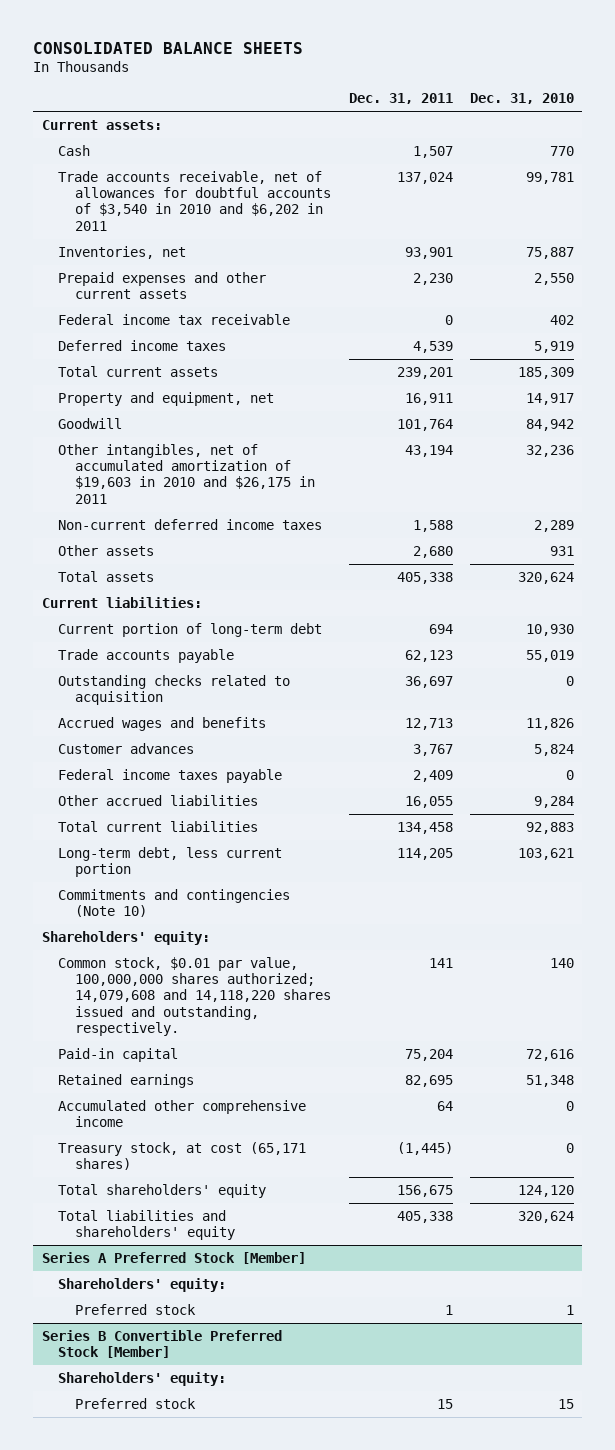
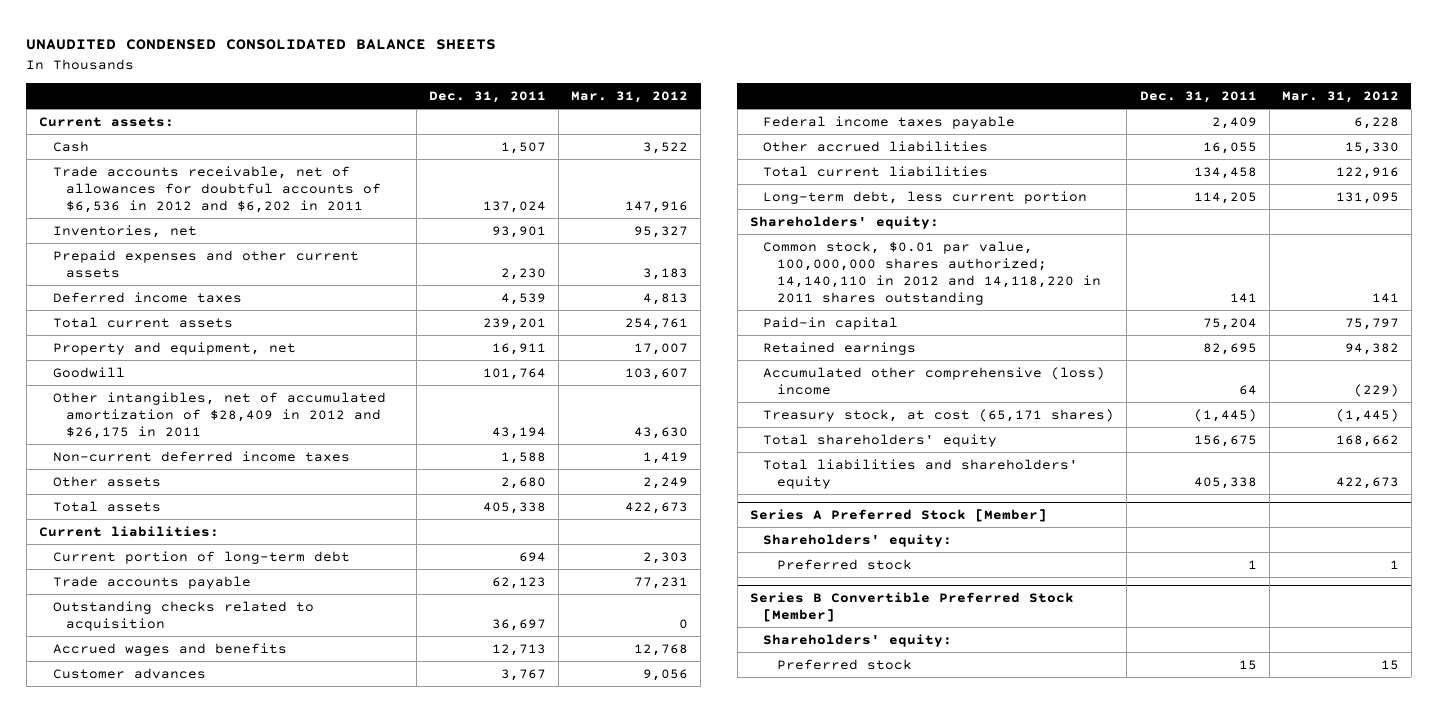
- CONSOLIDATED BALANCE SHEETS
+ UNAUDITED CONDENSED CONSOLIDATED BALANCE SHEETS
- | Dec. 31, 2011 | Dec. 31, 2010
+ | Dec. 31, 2011 | Mar. 31, 2012
- Trade accounts receivable, net of allowances for doubtful accounts of $3,540 in 2010 and $6,202 in 2011 | 137,024 | 99,781
+ Trade accounts receivable, net of allowances for doubtful accounts of $6,536 in 2012 and $6,202 in 2011 | 137,024 | 147,916
- Federal income tax receivable | 0 | 402
- Other intangibles, net of accumulated amortization of $19,603 in 2010 and $26,175 in 2011 | 43,194 | 32,236
+ Other intangibles, net of accumulated amortization of $28,409 in 2012 and $26,175 in 2011 | 43,194 | 43,630
- Commitments and contingencies (Note 10)
- Common stock, $0.01 par value, 100,000,000 shares authorized; 14,079,608 and 14,118,220 shares issued and outstanding, respectively. | 141 | 140
+ Common stock, $0.01 par value, 100,000,000 shares authorized; 14,140,110 in 2012 and 14,118,220 in 2011 shares outstanding | 141 | 141
- Accumulated other comprehensive income | 64 | 0
+ Accumulated other comprehensive (loss) income | 64 | (229)

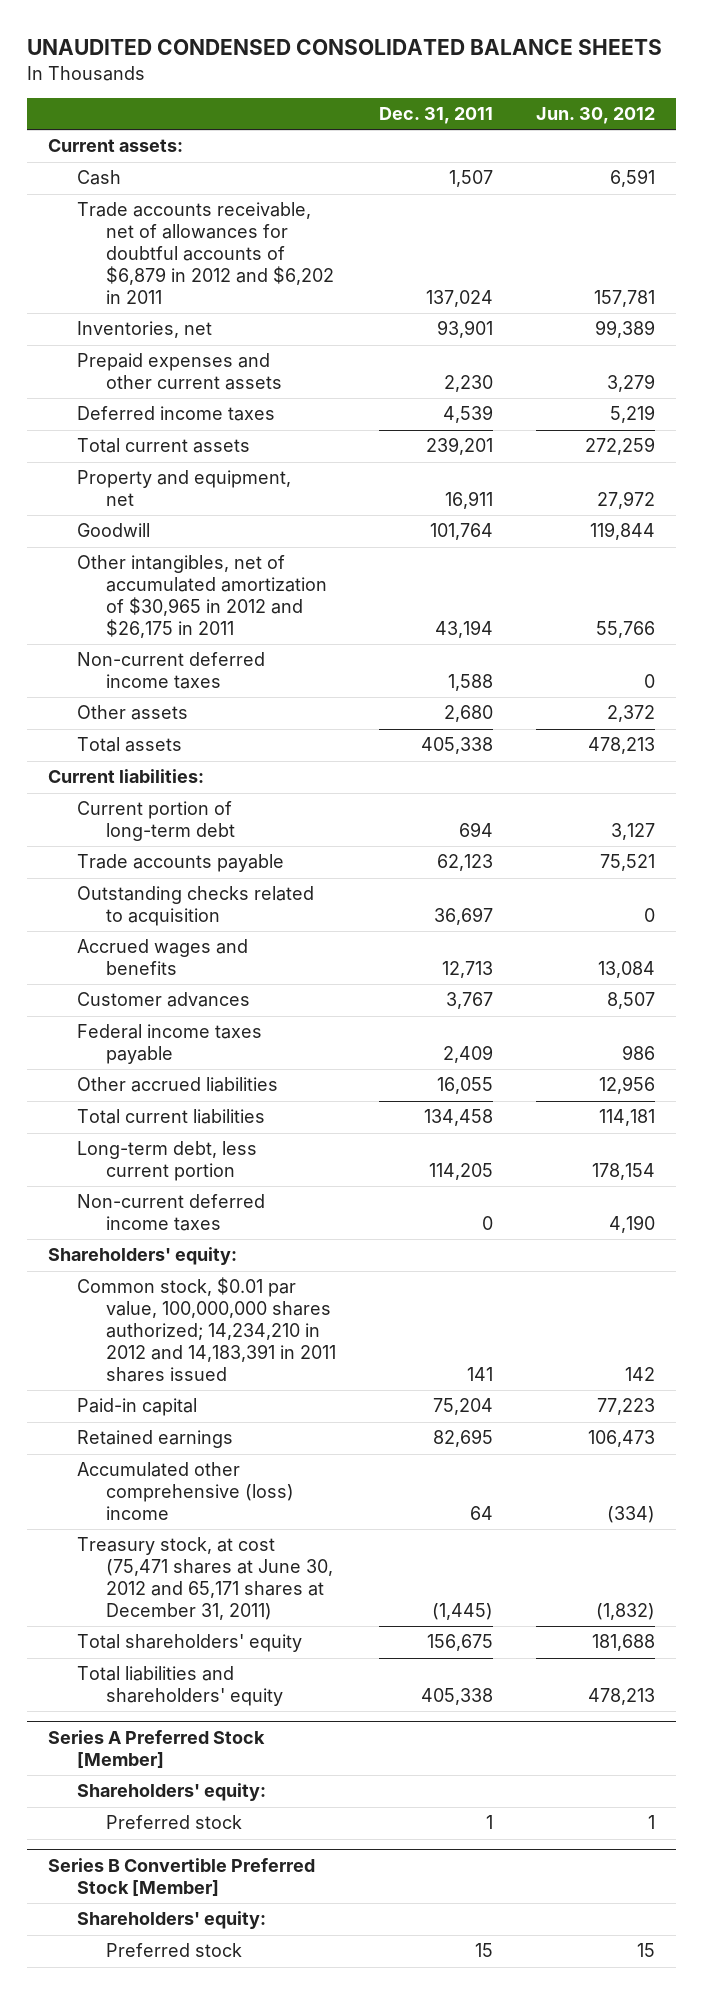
- | Dec. 31, 2011 | Mar. 31, 2012
+ | Dec. 31, 2011 | Jun. 30, 2012
- Trade accounts receivable, net of allowances for doubtful accounts of $6,536 in 2012 and $6,202 in 2011 | 137,024 | 147,916
+ Trade accounts receivable, net of allowances for doubtful accounts of $6,879 in 2012 and $6,202 in 2011 | 137,024 | 157,781
- Other intangibles, net of accumulated amortization of $28,409 in 2012 and $26,175 in 2011 | 43,194 | 43,630
+ Other intangibles, net of accumulated amortization of $30,965 in 2012 and $26,175 in 2011 | 43,194 | 55,766
+ Non-current deferred income taxes | 0 | 4,190
- Common stock, $0.01 par value, 100,000,000 shares authorized; 14,140,110 in 2012 and 14,118,220 in 2011 shares outstanding | 141 | 141
+ Common stock, $0.01 par value, 100,000,000 shares authorized; 14,234,210 in 2012 and 14,183,391 in 2011 shares issued | 141 | 142
- Treasury stock, at cost (65,171 shares) | (1,445) | (1,445)
+ Treasury stock, at cost (75,471 shares at June 30, 2012 and 65,171 shares at December 31, 2011) | (1,445) | (1,832)

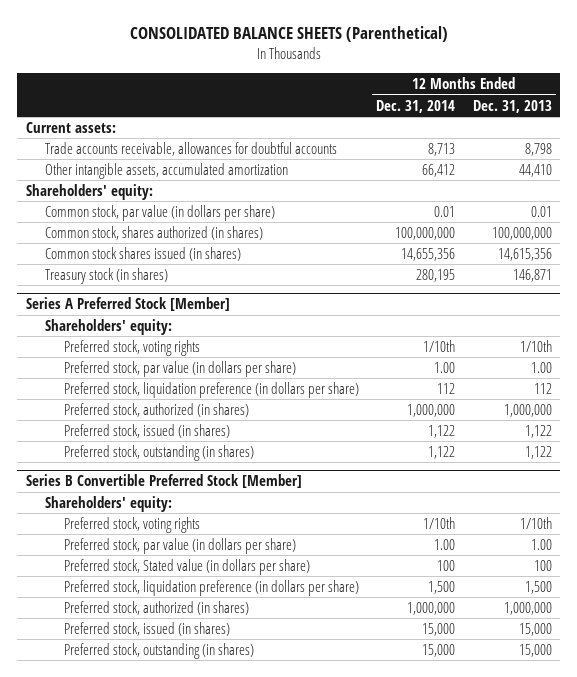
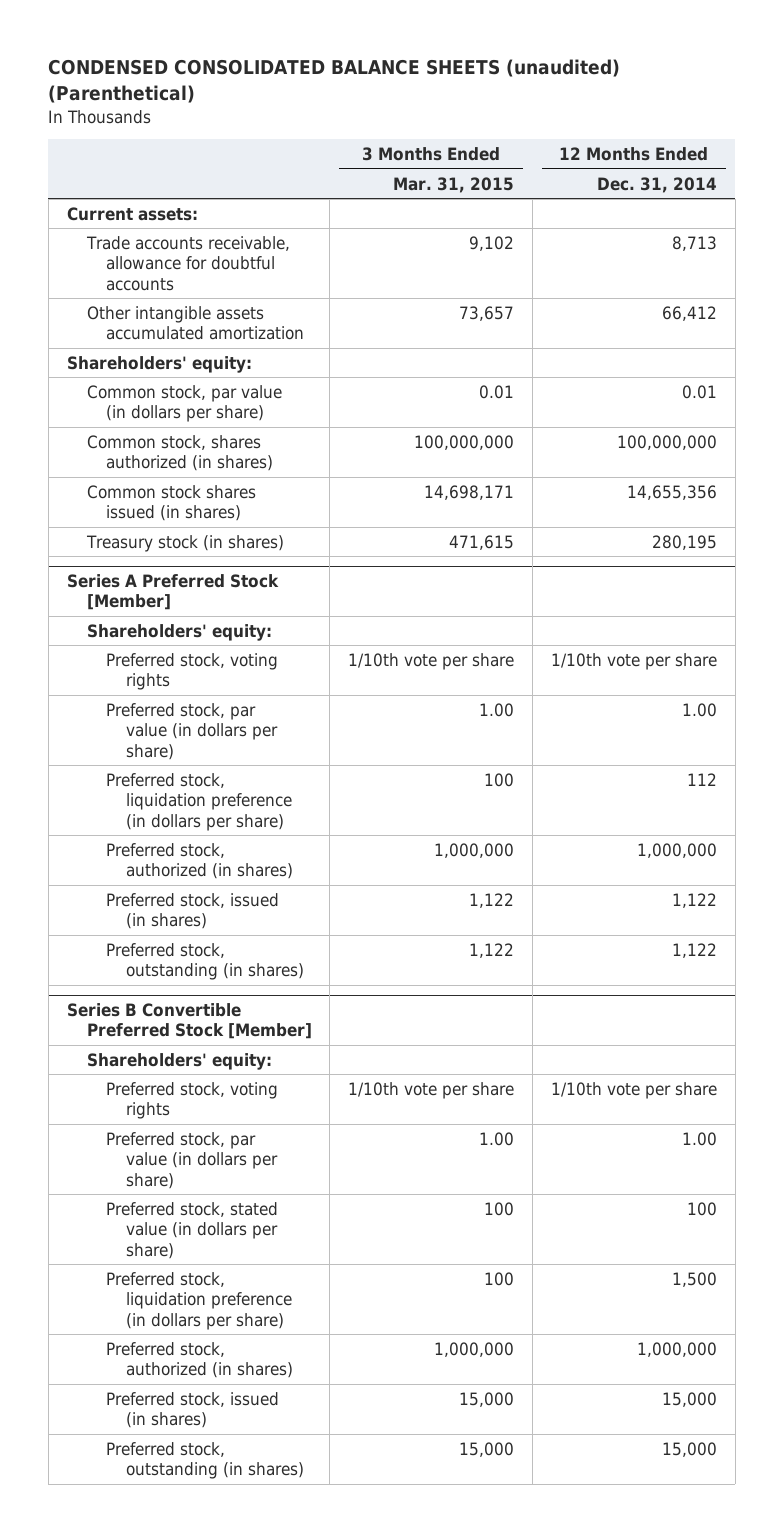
- CONSOLIDATED BALANCE SHEETS (Parenthetical)
+ CONDENSED CONSOLIDATED BALANCE SHEETS (unaudited) (Parenthetical)
- | 12 Months Ended Dec. 31, 2014 | 12 Months Ended Dec. 31, 2013
+ | 3 Months Ended Mar. 31, 2015 | 12 Months Ended Dec. 31, 2014
- Trade accounts receivable, allowances for doubtful accounts | 8,713 | 8,798
- Other intangible assets, accumulated amortization | 66,412 | 44,410
+ Trade accounts receivable, allowance for doubtful accounts | 9,102 | 8,713
+ Other intangible assets accumulated amortization | 73,657 | 66,412
@ Series A Preferred Stock [Member]
- Preferred stock, voting rights | 1/10th | 1/10th
+ Preferred stock, voting rights | 1/10th vote per share | 1/10th vote per share
@ Series B Convertible Preferred Stock [Member]
- Preferred stock, voting rights | 1/10th | 1/10th
+ Preferred stock, voting rights | 1/10th vote per share | 1/10th vote per share
- Preferred stock, Stated value (in dollars per share) | 100 | 100
+ Preferred stock, stated value (in dollars per share) | 100 | 100

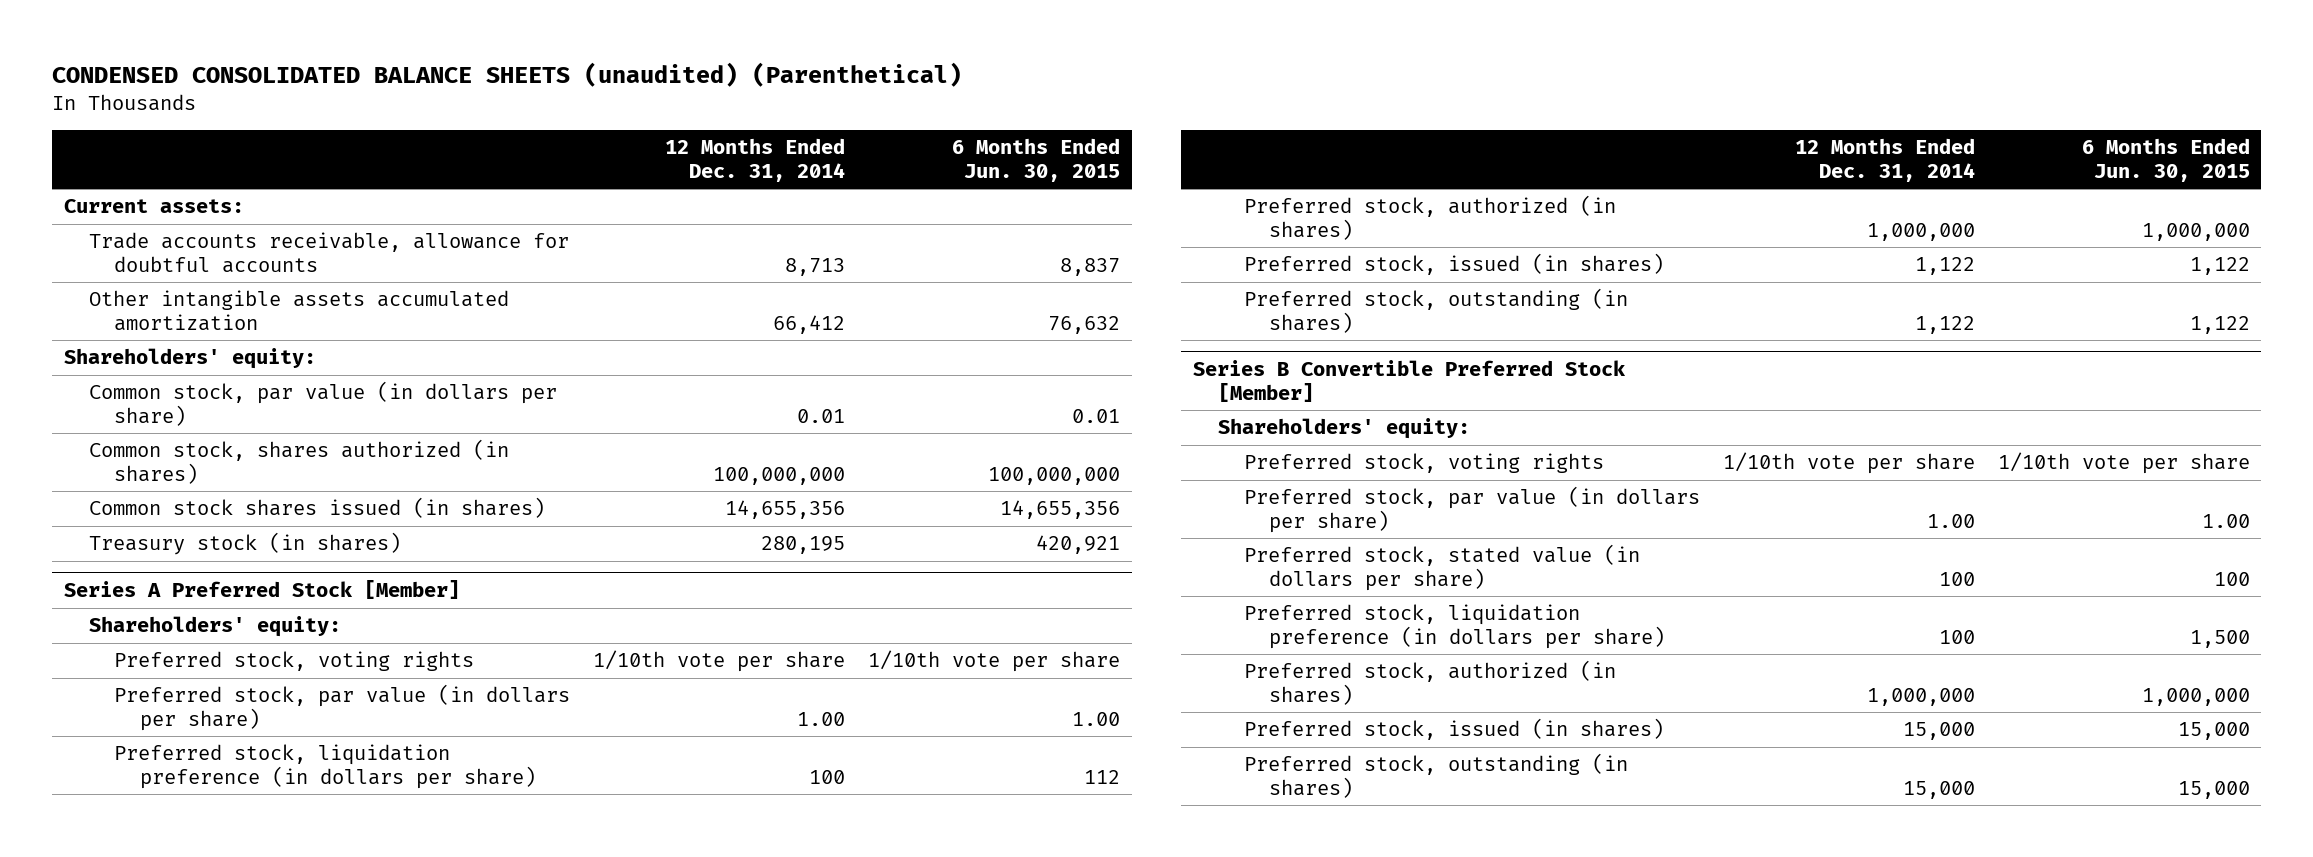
- | 3 Months Ended Mar. 31, 2015 | 12 Months Ended Dec. 31, 2014
+ | 12 Months Ended Dec. 31, 2014 | 6 Months Ended Jun. 30, 2015
@ Series A Preferred Stock [Member]
- Preferred stock, liquidation preference (in dollars per share) | 100 | 112
+ Preferred stock, liquidation preference (in dollars per share) | 100 | 112
@ Series B Convertible Preferred Stock [Member]
- Preferred stock, liquidation preference (in dollars per share) | 100 | 1,500
+ Preferred stock, liquidation preference (in dollars per share) | 100 | 1,500

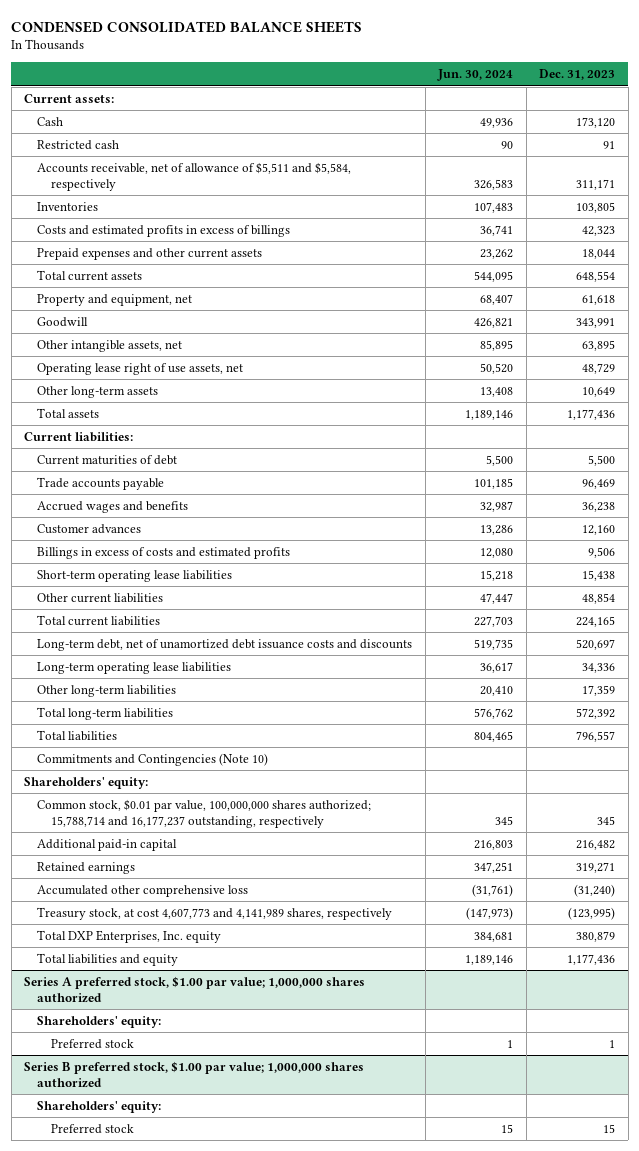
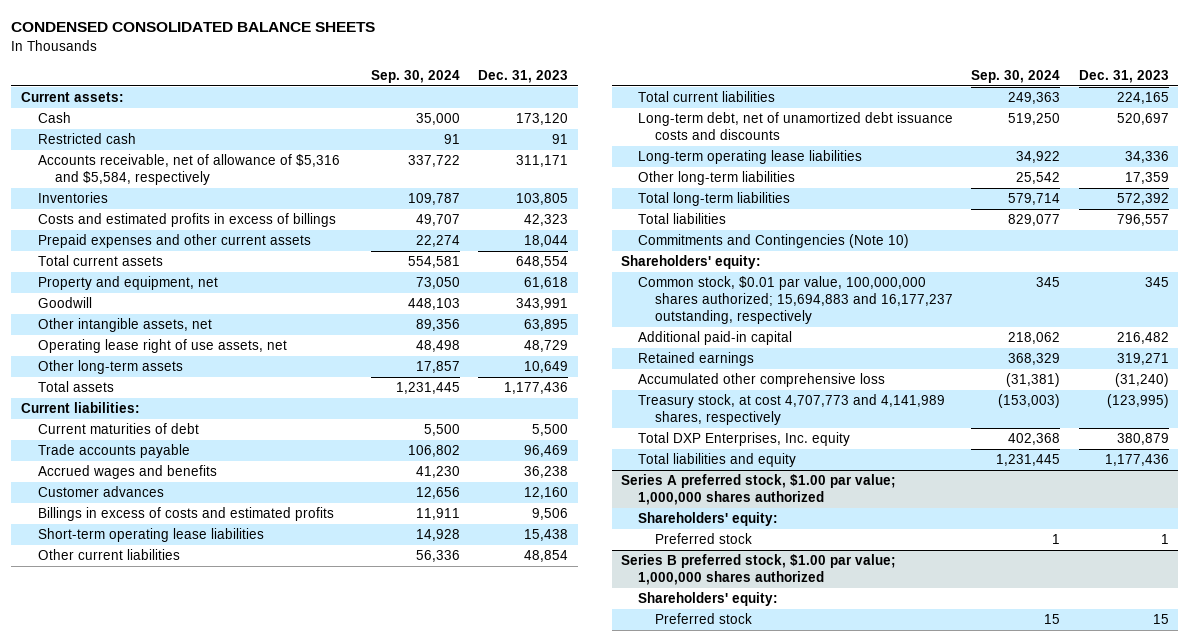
- | Jun. 30, 2024 | Dec. 31, 2023
+ | Sep. 30, 2024 | Dec. 31, 2023
- Accounts receivable, net of allowance of $5,511 and $5,584, respectively | 326,583 | 311,171
+ Accounts receivable, net of allowance of $5,316 and $5,584, respectively | 337,722 | 311,171
- Common stock, $0.01 par value, 100,000,000 shares authorized; 15,788,714 and 16,177,237 outstanding, respectively | 345 | 345
+ Common stock, $0.01 par value, 100,000,000 shares authorized; 15,694,883 and 16,177,237 outstanding, respectively | 345 | 345
- Treasury stock, at cost 4,607,773 and 4,141,989 shares, respectively | (147,973) | (123,995)
+ Treasury stock, at cost 4,707,773 and 4,141,989 shares, respectively | (153,003) | (123,995)

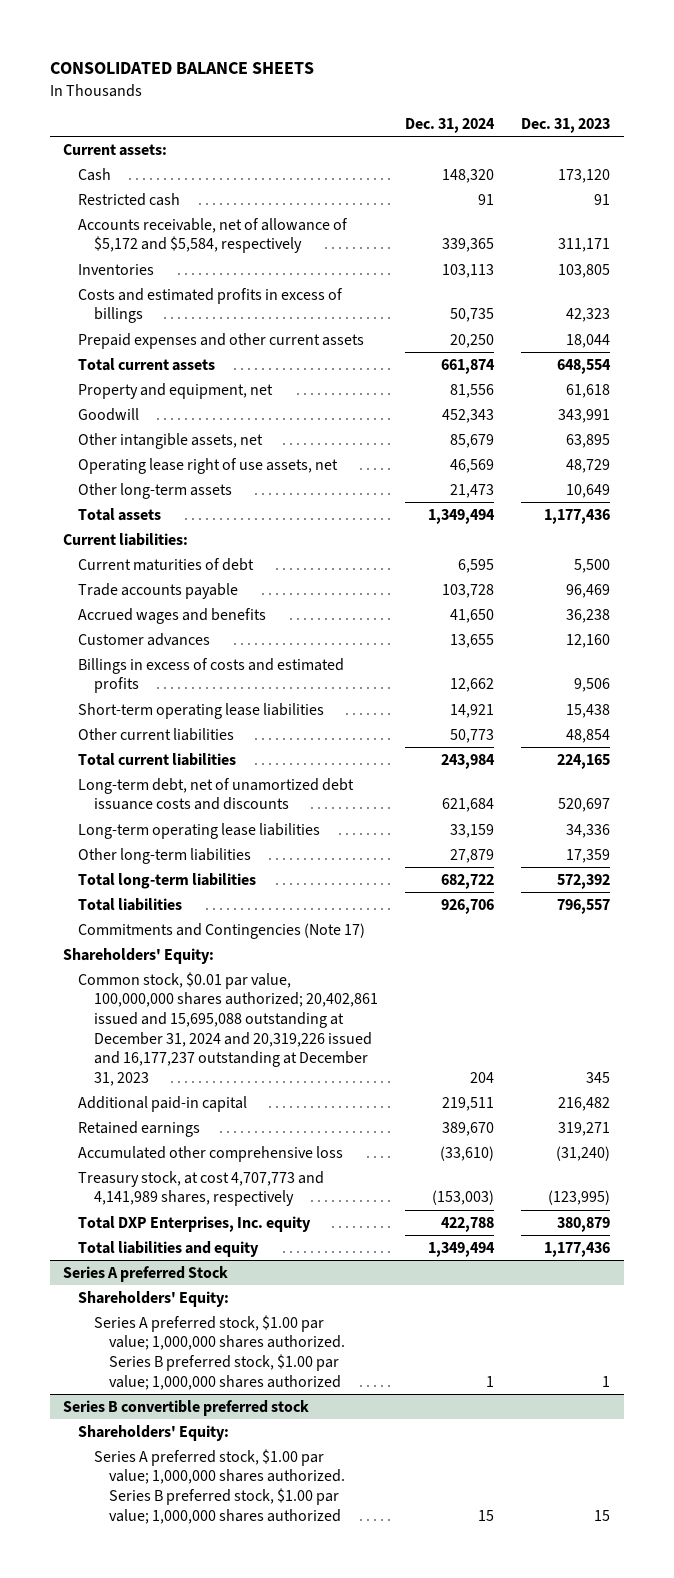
- CONDENSED CONSOLIDATED BALANCE SHEETS
+ CONSOLIDATED BALANCE SHEETS
- | Sep. 30, 2024 | Dec. 31, 2023
+ | Dec. 31, 2024 | Dec. 31, 2023
- Accounts receivable, net of allowance of $5,316 and $5,584, respectively | 337,722 | 311,171
+ Accounts receivable, net of allowance of $5,172 and $5,584, respectively | 339,365 | 311,171
- Commitments and Contingencies (Note 10)
- Shareholders' equity:
- Common stock, $0.01 par value, 100,000,000 shares authorized; 15,694,883 and 16,177,237 outstanding, respectively | 345 | 345
+ Commitments and Contingencies (Note 17)
+ Shareholders' Equity:
+ Common stock, $0.01 par value, 100,000,000 shares authorized; 20,402,861 issued and 15,695,088 outstanding at December 31, 2024 and 20,319,226 issued and 16,177,237 outstanding at December 31, 2023 | 204 | 345
- Series A preferred stock, $1.00 par value; 1,000,000 shares authorized
- Shareholders' equity:
- Preferred stock | 1 | 1
- Series B preferred stock, $1.00 par value; 1,000,000 shares authorized
- Shareholders' equity:
- Preferred stock | 15 | 15
+ Series A preferred Stock
+ Shareholders' Equity:
+ Series A preferred stock, $1.00 par value; 1,000,000 shares authorized. Series B preferred stock, $1.00 par value; 1,000,000 shares authorized | 1 | 1
+ Series B convertible preferred stock
+ Shareholders' Equity:
+ Series A preferred stock, $1.00 par value; 1,000,000 shares authorized. Series B preferred stock, $1.00 par value; 1,000,000 shares authorized | 15 | 15

